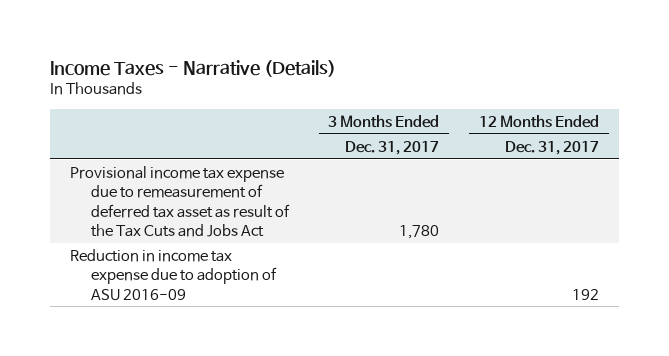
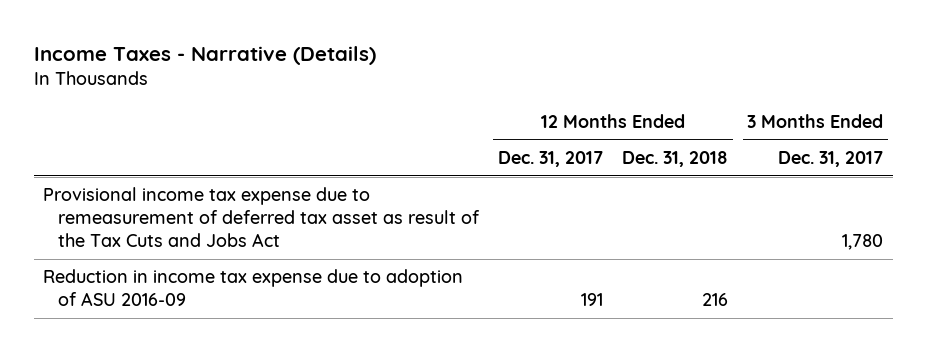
- | 3 Months Ended Dec. 31, 2017 | 12 Months Ended Dec. 31, 2017
+ | 12 Months Ended Dec. 31, 2017 | 12 Months Ended Dec. 31, 2018 | 3 Months Ended Dec. 31, 2017
- Reduction in income tax expense due to adoption of ASU 2016-09 | | 192
+ Reduction in income tax expense due to adoption of ASU 2016-09 | 191 | 216 |

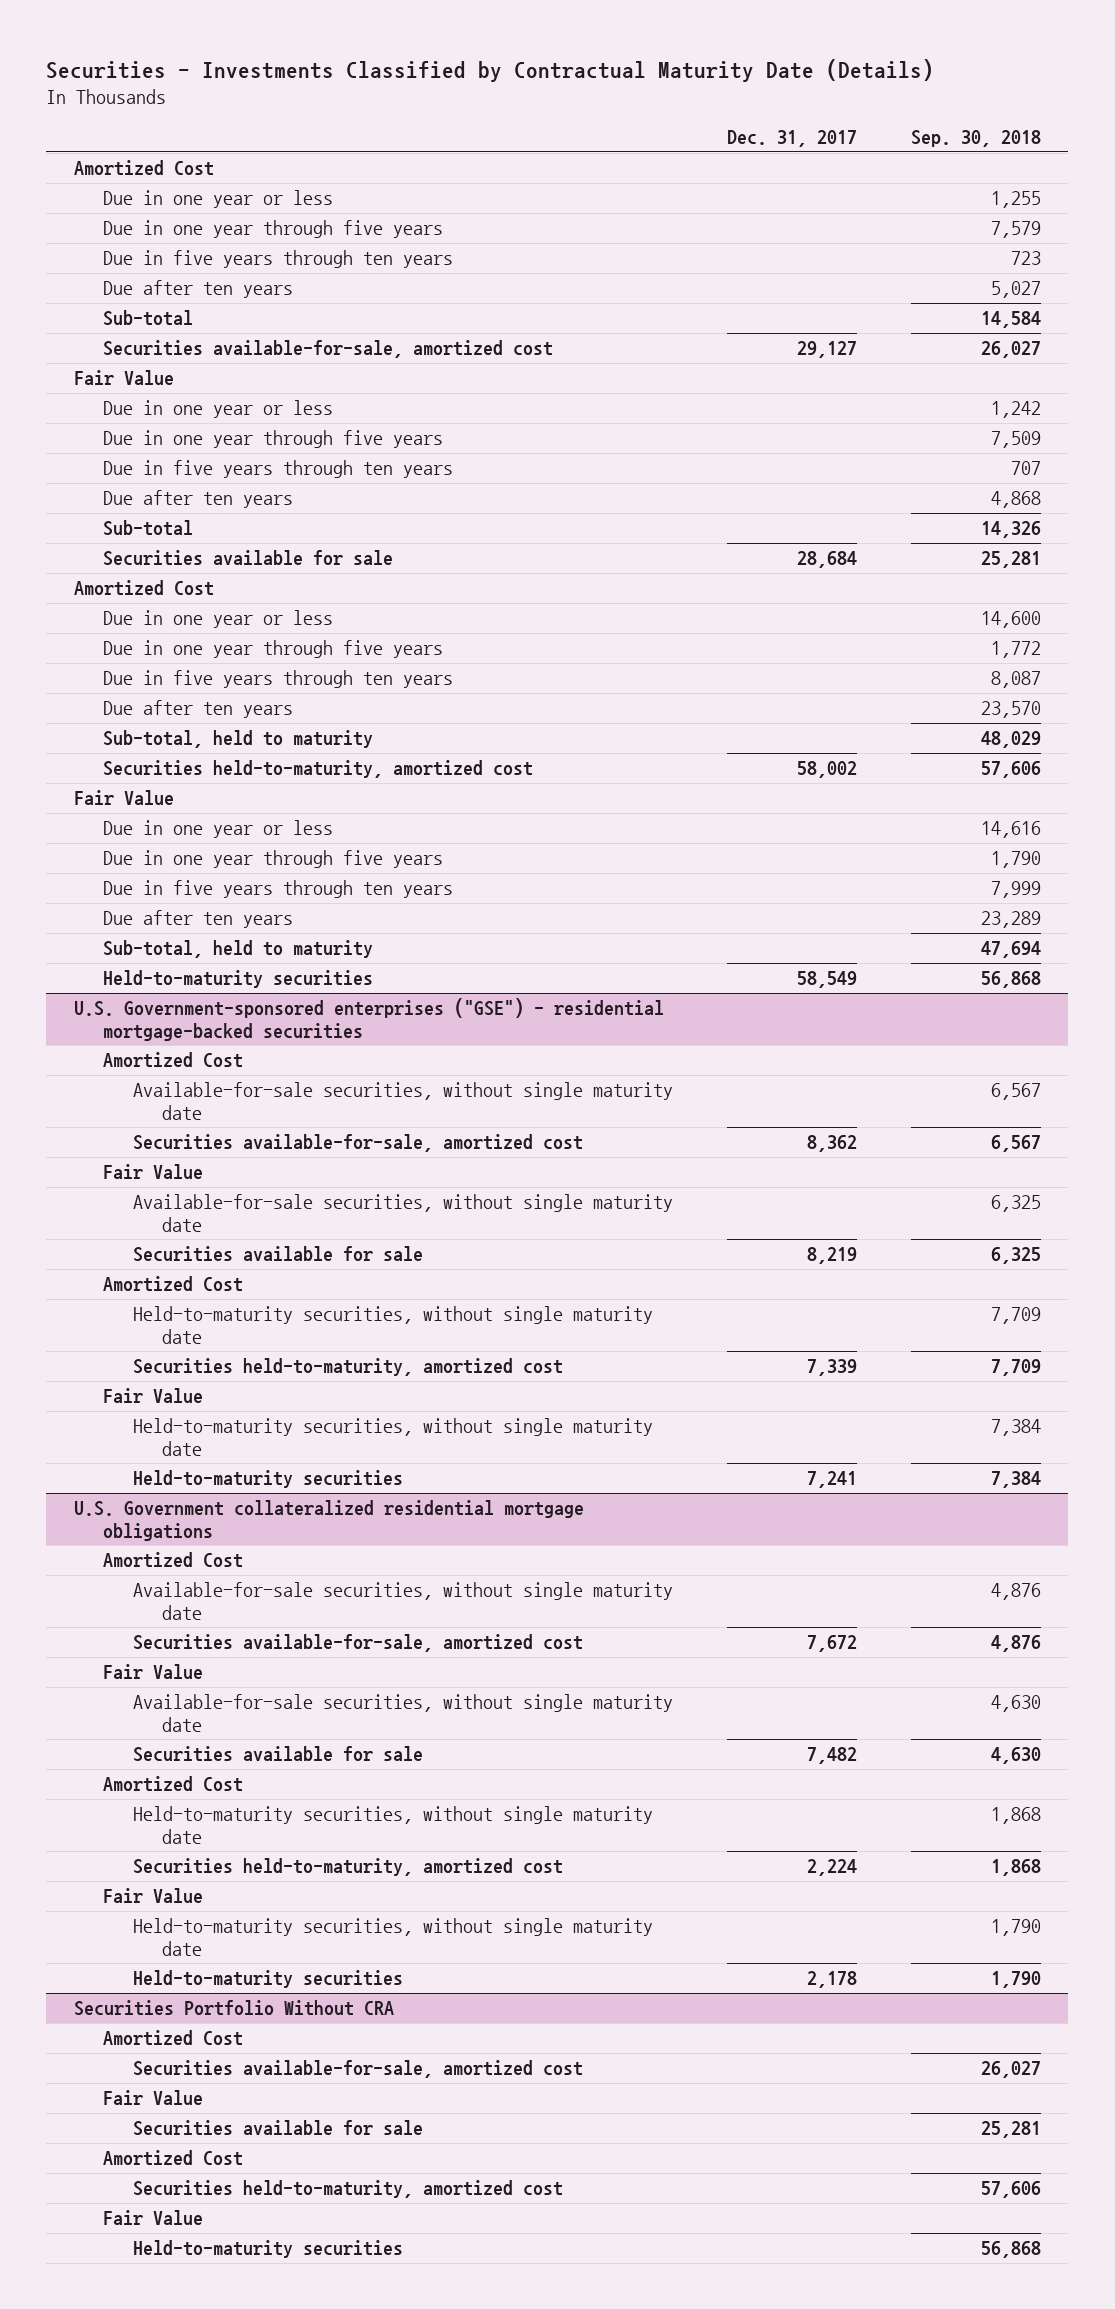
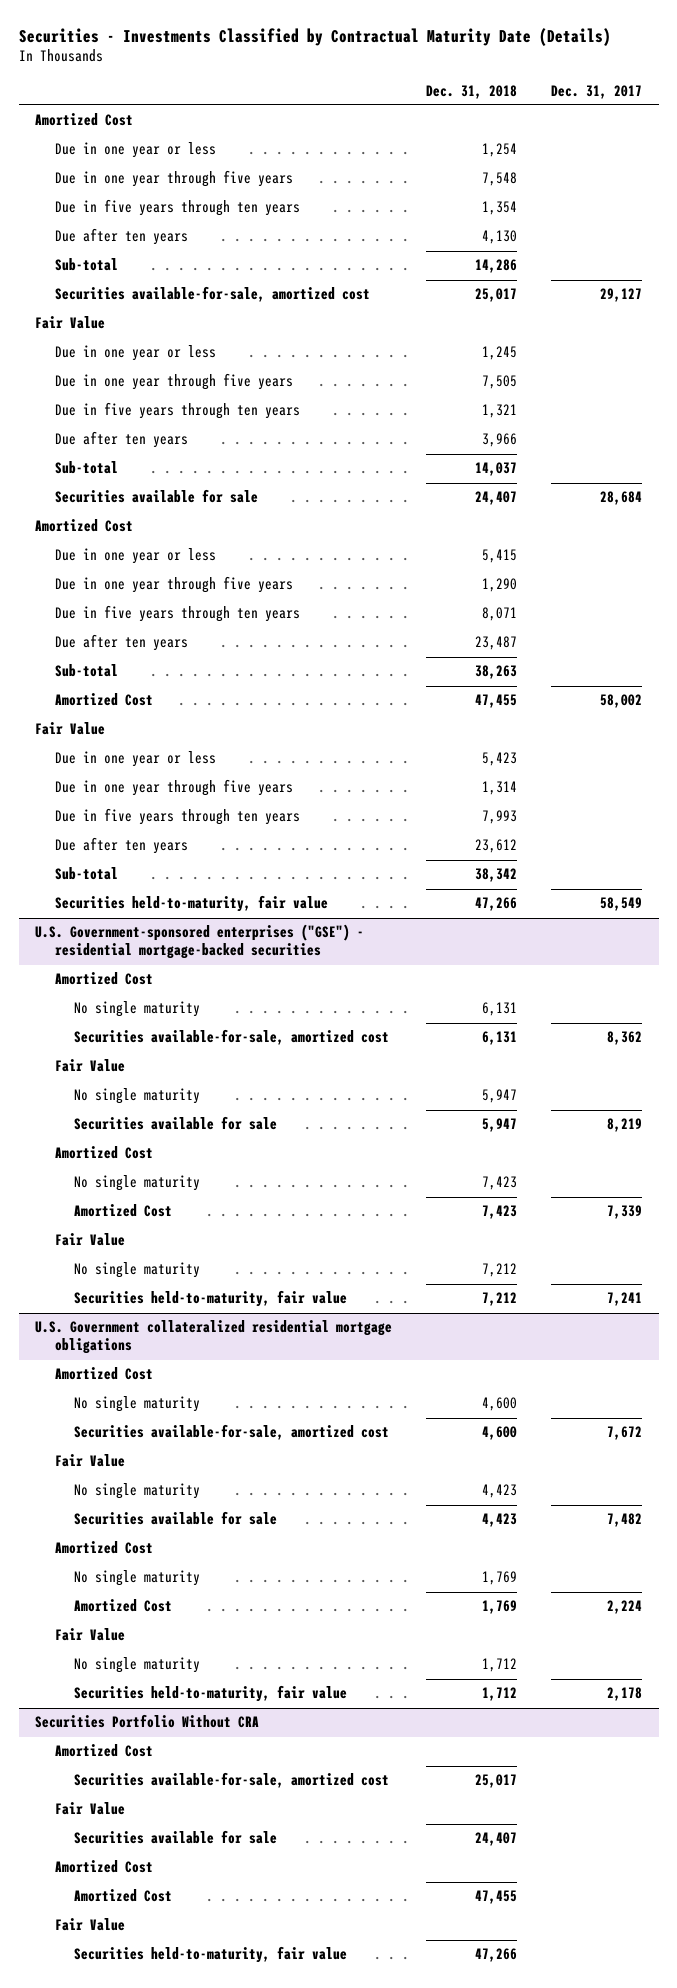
- | Dec. 31, 2017 | Sep. 30, 2018
+ | Dec. 31, 2018 | Dec. 31, 2017
- Sub-total, held to maturity | | 48,029
- Securities held-to-maturity, amortized cost | 58,002 | 57,606
+ Sub-total | 38,263 |
+ Amortized Cost | 47,455 | 58,002
- Sub-total, held to maturity | | 47,694
- Held-to-maturity securities | 58,549 | 56,868
+ Sub-total | 38,342 |
+ Securities held-to-maturity, fair value | 47,266 | 58,549
@ U.S. Government-sponsored enterprises ("GSE") - residential mortgage-backed securities
- Available-for-sale securities, without single maturity date | | 6,567
+ No single maturity | 6,131 |
- Available-for-sale securities, without single maturity date | | 6,325
+ No single maturity | 5,947 |
- Held-to-maturity securities, without single maturity date | | 7,709
- Securities held-to-maturity, amortized cost | 7,339 | 7,709
+ No single maturity | 7,423 |
+ Amortized Cost | 7,423 | 7,339
- Held-to-maturity securities, without single maturity date | | 7,384
- Held-to-maturity securities | 7,241 | 7,384
+ No single maturity | 7,212 |
+ Securities held-to-maturity, fair value | 7,212 | 7,241
@ U.S. Government collateralized residential mortgage obligations
- Available-for-sale securities, without single maturity date | | 4,876
+ No single maturity | 4,600 |
- Available-for-sale securities, without single maturity date | | 4,630
+ No single maturity | 4,423 |
- Held-to-maturity securities, without single maturity date | | 1,868
- Securities held-to-maturity, amortized cost | 2,224 | 1,868
+ No single maturity | 1,769 |
+ Amortized Cost | 1,769 | 2,224
- Held-to-maturity securities, without single maturity date | | 1,790
- Held-to-maturity securities | 2,178 | 1,790
+ No single maturity | 1,712 |
+ Securities held-to-maturity, fair value | 1,712 | 2,178
@ Securities Portfolio Without CRA
- Securities held-to-maturity, amortized cost | | 57,606
+ Amortized Cost | 47,455 |
- Held-to-maturity securities | | 56,868
+ Securities held-to-maturity, fair value | 47,266 |

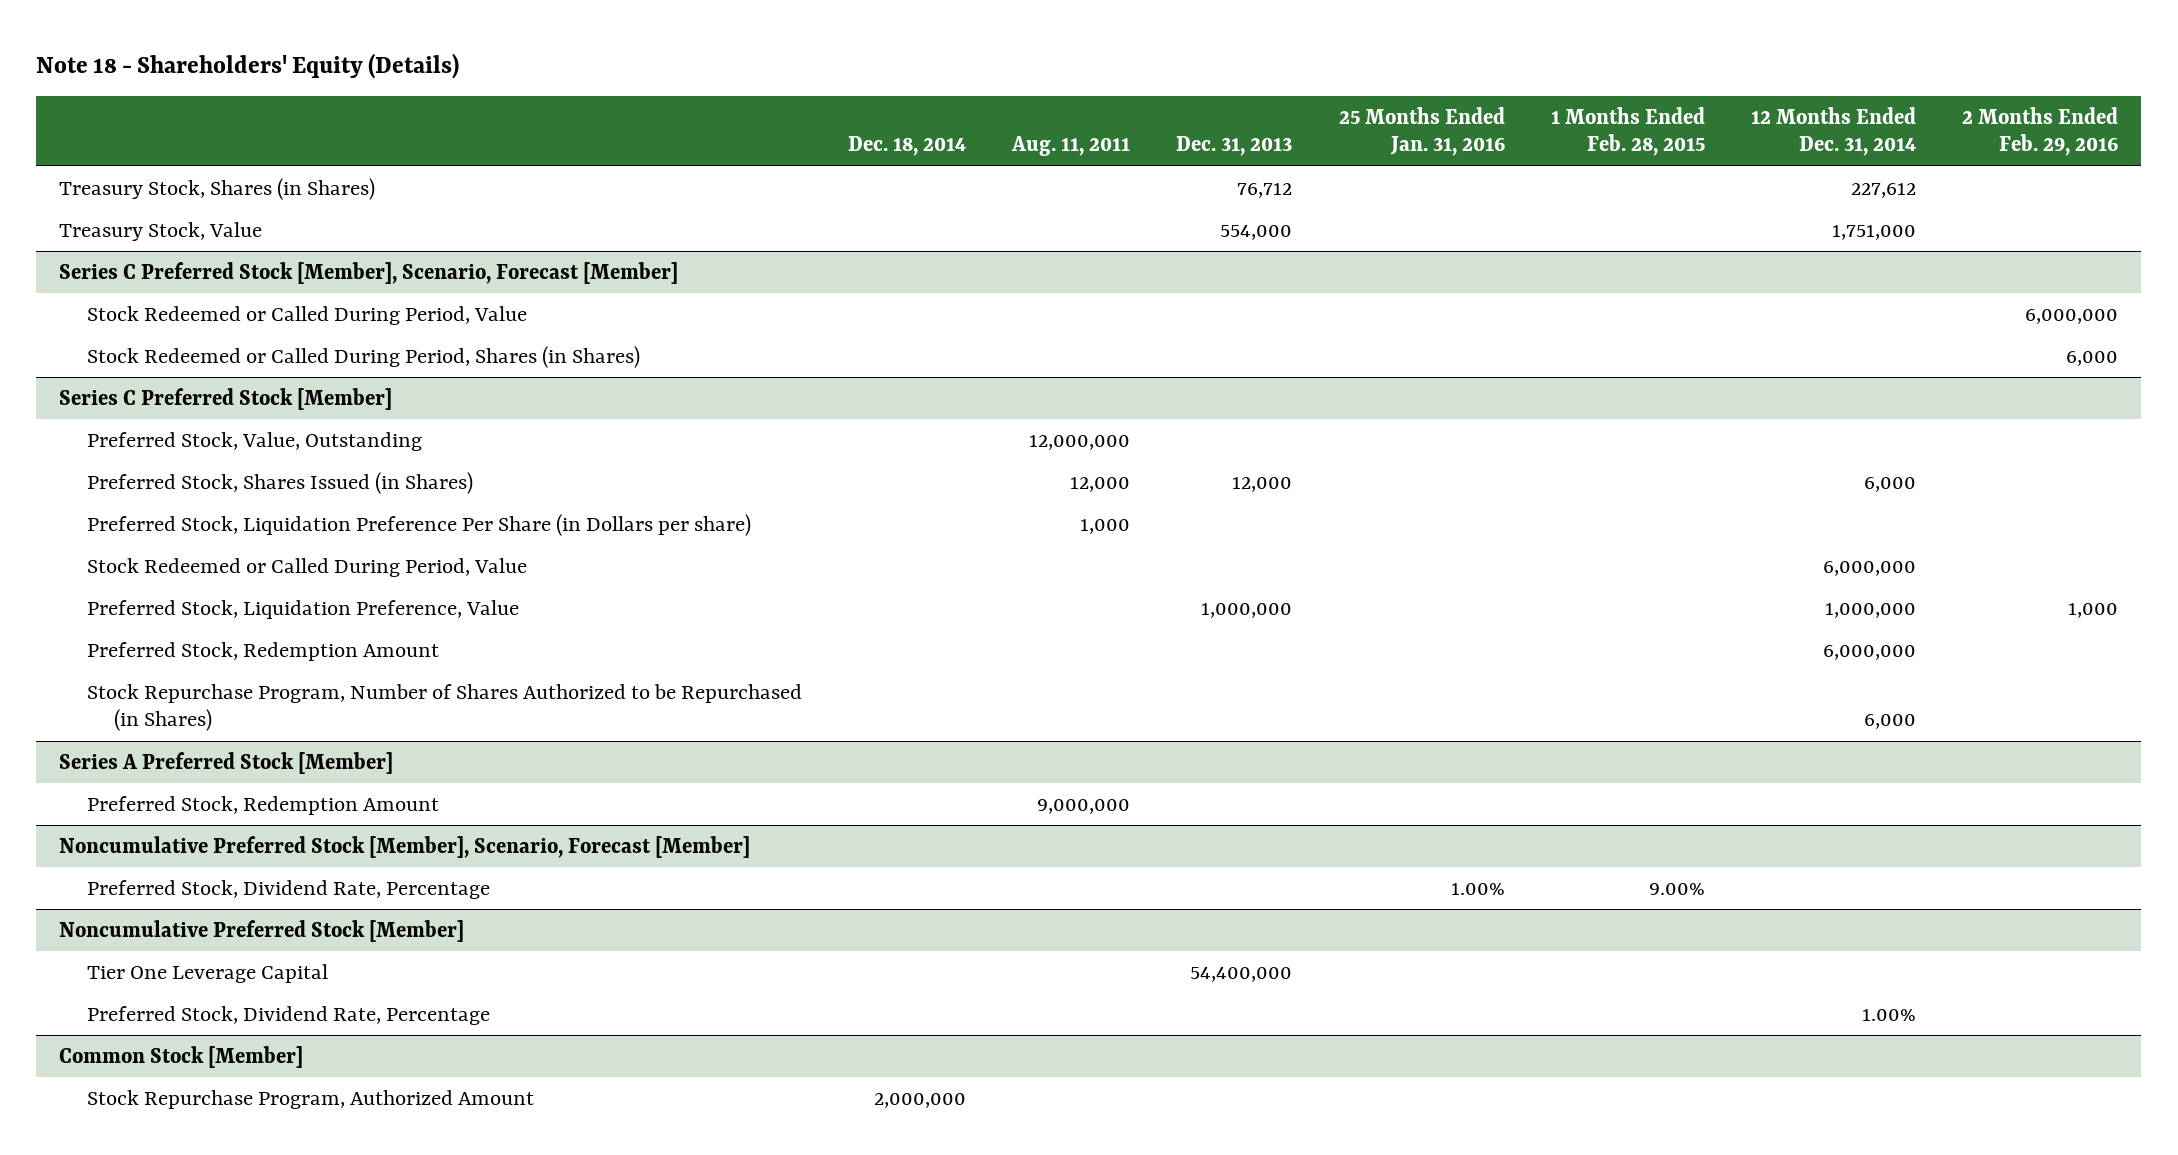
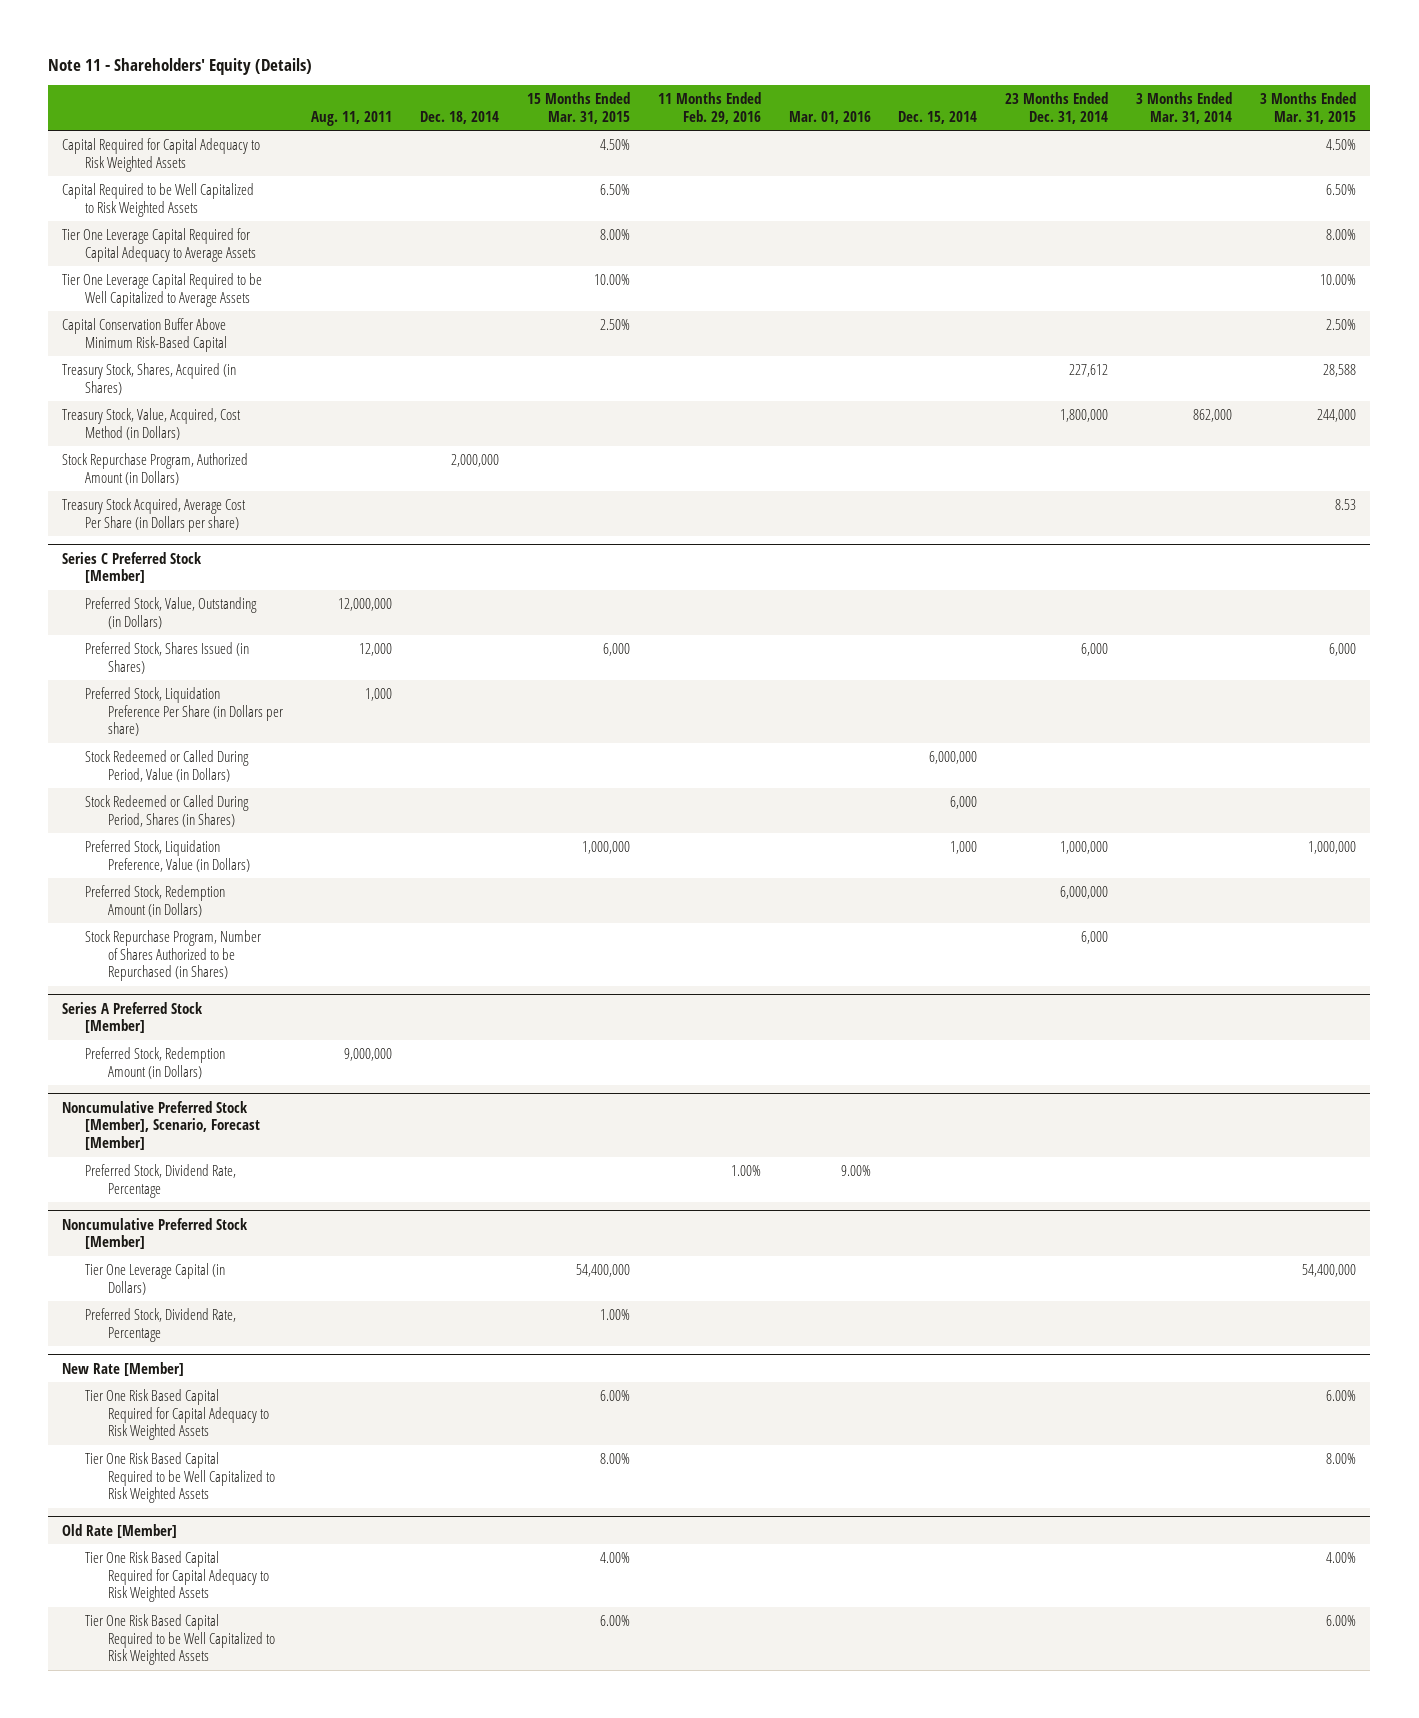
- Note 18 - Shareholders' Equity (Details)
+ Note 11 - Shareholders' Equity (Details)
- | Dec. 18, 2014 | Aug. 11, 2011 | Dec. 31, 2013 | 25 Months Ended Jan. 31, 2016 | 1 Months Ended Feb. 28, 2015 | 12 Months Ended Dec. 31, 2014 | 2 Months Ended Feb. 29, 2016
+ | Aug. 11, 2011 | Dec. 18, 2014 | 15 Months Ended Mar. 31, 2015 | 11 Months Ended Feb. 29, 2016 | Mar. 01, 2016 | Dec. 15, 2014 | 23 Months Ended Dec. 31, 2014 | 3 Months Ended Mar. 31, 2014 | 3 Months Ended Mar. 31, 2015
- Treasury Stock, Shares (in Shares) | | | 76,712 | | | 227,612 |
- Treasury Stock, Value | | | 554,000 | | | 1,751,000 |
- Series C Preferred Stock [Member], Scenario, Forecast [Member]
- Stock Redeemed or Called During Period, Value | | | | | | | 6,000,000
- Stock Redeemed or Called During Period, Shares (in Shares) | | | | | | | 6,000
+ Capital Required for Capital Adequacy to Risk Weighted Assets | | | 4.50% | | | | | | 4.50%
+ Capital Required to be Well Capitalized to Risk Weighted Assets | | | 6.50% | | | | | | 6.50%
+ Tier One Leverage Capital Required for Capital Adequacy to Average Assets | | | 8.00% | | | | | | 8.00%
+ Tier One Leverage Capital Required to be Well Capitalized to Average Assets | | | 10.00% | | | | | | 10.00%
+ Capital Conservation Buffer Above Minimum Risk-Based Capital | | | 2.50% | | | | | | 2.50%
+ Treasury Stock, Shares, Acquired (in Shares) | | | | | | | 227,612 | | 28,588
+ Treasury Stock, Value, Acquired, Cost Method (in Dollars) | | | | | | | 1,800,000 | 862,000 | 244,000
+ Stock Repurchase Program, Authorized Amount (in Dollars) | | 2,000,000 | | | | | | |
+ Treasury Stock Acquired, Average Cost Per Share (in Dollars per share) | | | | | | | | | 8.53
@ Series C Preferred Stock [Member]
- Preferred Stock, Value, Outstanding | | 12,000,000 | | | | |
+ Preferred Stock, Value, Outstanding (in Dollars) | 12,000,000 | | | | | | | |
- Stock Redeemed or Called During Period, Value | | | | | | 6,000,000 |
- Preferred Stock, Liquidation Preference, Value | | | 1,000,000 | | | 1,000,000 | 1,000
- Preferred Stock, Redemption Amount | | | | | | 6,000,000 |
+ Stock Redeemed or Called During Period, Value (in Dollars) | | | | | | 6,000,000 | | |
+ Stock Redeemed or Called During Period, Shares (in Shares) | | | | | | 6,000 | | |
+ Preferred Stock, Liquidation Preference, Value (in Dollars) | | | 1,000,000 | | | 1,000 | 1,000,000 | | 1,000,000
+ Preferred Stock, Redemption Amount (in Dollars) | | | | | | | 6,000,000 | |
@ Series A Preferred Stock [Member]
- Preferred Stock, Redemption Amount | | 9,000,000 | | | | |
+ Preferred Stock, Redemption Amount (in Dollars) | 9,000,000 | | | | | | | |
@ Noncumulative Preferred Stock [Member]
- Tier One Leverage Capital | | | 54,400,000 | | | |
+ Tier One Leverage Capital (in Dollars) | | | 54,400,000 | | | | | | 54,400,000
- Common Stock [Member]
- Stock Repurchase Program, Authorized Amount | 2,000,000 | | | | | |
+ New Rate [Member]
+ Tier One Risk Based Capital Required for Capital Adequacy to Risk Weighted Assets | | | 6.00% | | | | | | 6.00%
+ Tier One Risk Based Capital Required to be Well Capitalized to Risk Weighted Assets | | | 8.00% | | | | | | 8.00%
+ Old Rate [Member]
+ Tier One Risk Based Capital Required for Capital Adequacy to Risk Weighted Assets | | | 4.00% | | | | | | 4.00%
+ Tier One Risk Based Capital Required to be Well Capitalized to Risk Weighted Assets | | | 6.00% | | | | | | 6.00%

